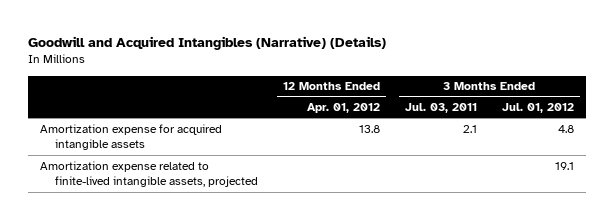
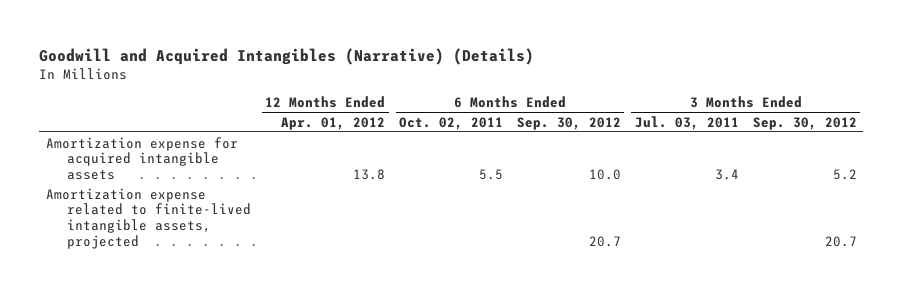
- | 12 Months Ended Apr. 01, 2012 | 3 Months Ended Jul. 03, 2011 | 3 Months Ended Jul. 01, 2012
+ | 12 Months Ended Apr. 01, 2012 | 6 Months Ended Oct. 02, 2011 | 6 Months Ended Sep. 30, 2012 | 3 Months Ended Jul. 03, 2011 | 3 Months Ended Sep. 30, 2012
- Amortization expense for acquired intangible assets | 13.8 | 2.1 | 4.8
+ Amortization expense for acquired intangible assets | 13.8 | 5.5 | 10.0 | 3.4 | 5.2

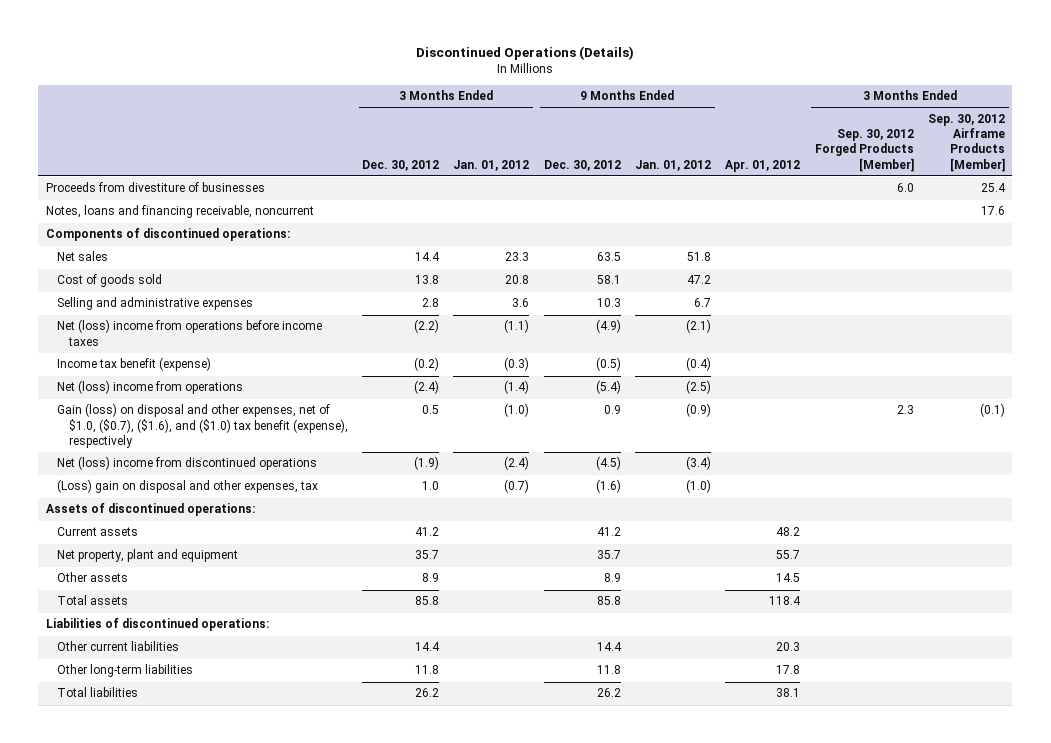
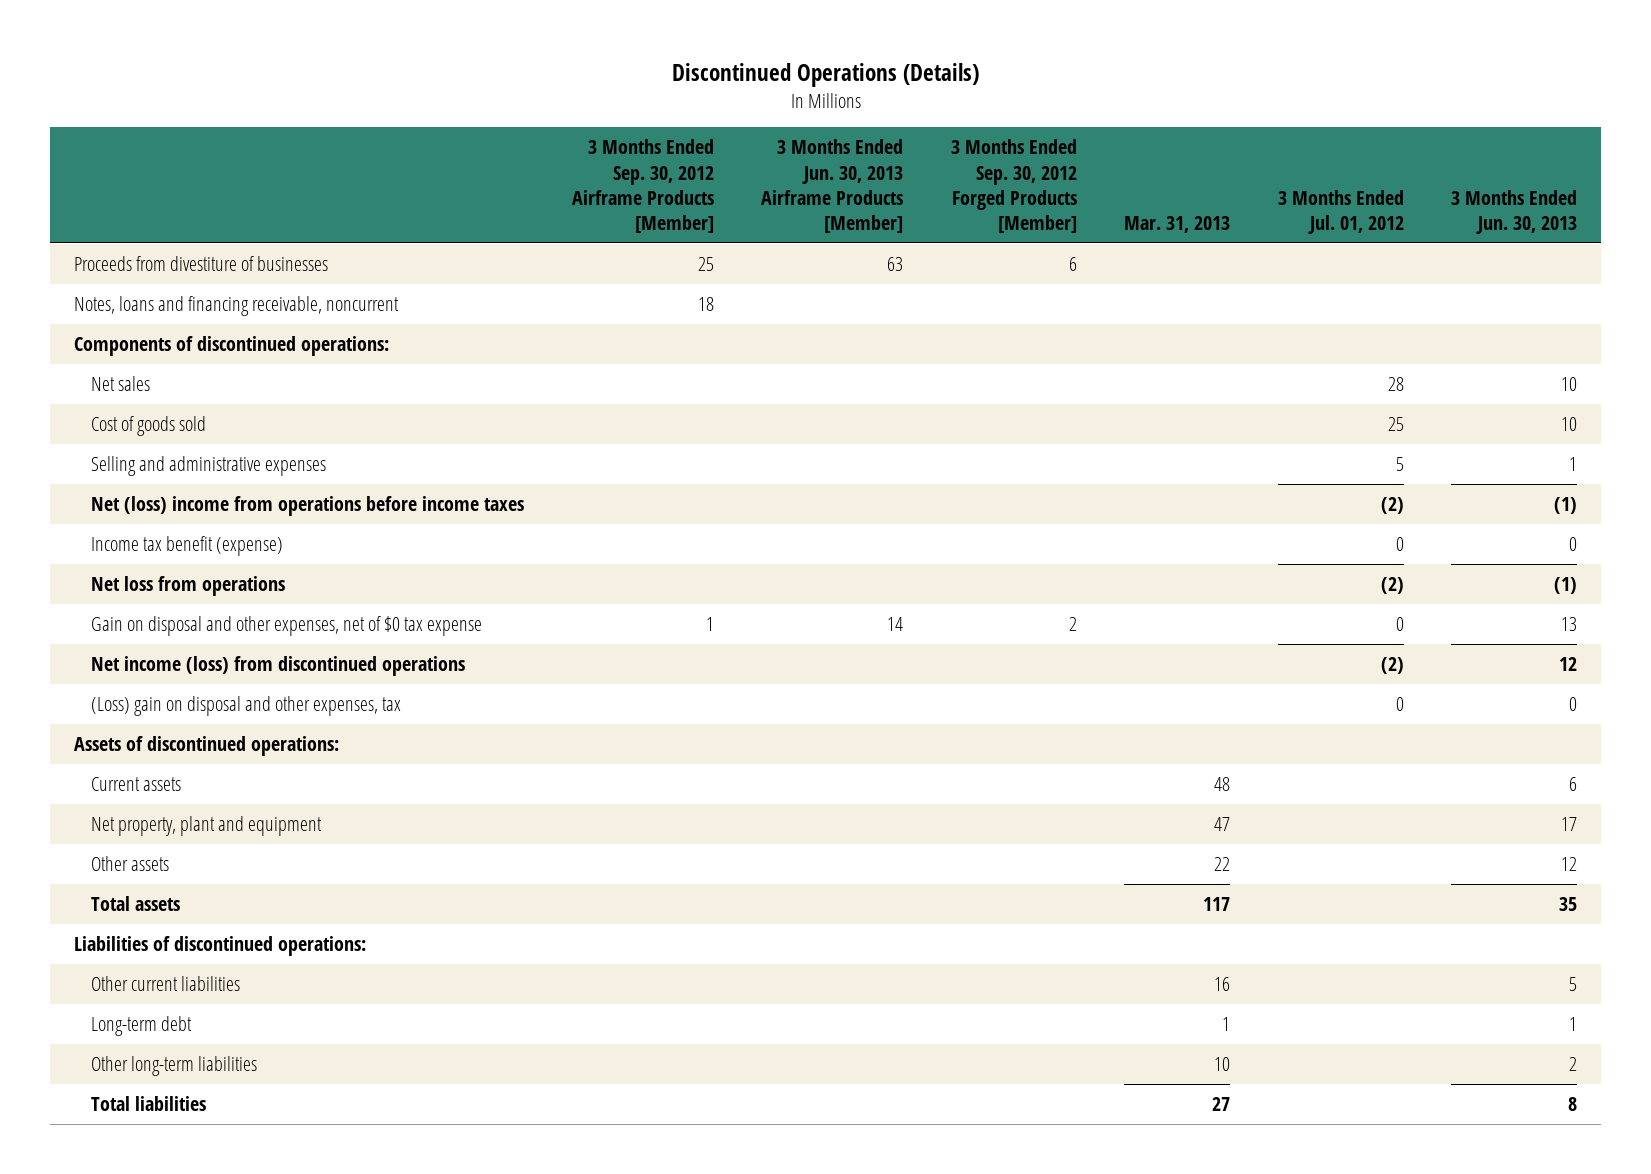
- | 3 Months Ended Dec. 30, 2012 | 3 Months Ended Jan. 01, 2012 | 9 Months Ended Dec. 30, 2012 | 9 Months Ended Jan. 01, 2012 | Apr. 01, 2012 | 3 Months Ended Sep. 30, 2012 Forged Products [Member] | 3 Months Ended Sep. 30, 2012 Airframe Products [Member]
+ | 3 Months Ended Sep. 30, 2012 Airframe Products [Member] | 3 Months Ended Jun. 30, 2013 Airframe Products [Member] | 3 Months Ended Sep. 30, 2012 Forged Products [Member] | Mar. 31, 2013 | 3 Months Ended Jul. 01, 2012 | 3 Months Ended Jun. 30, 2013
- Proceeds from divestiture of businesses | | | | | | 6.0 | 25.4
- Notes, loans and financing receivable, noncurrent | | | | | | | 17.6
+ Proceeds from divestiture of businesses | 25 | 63 | 6 | | |
+ Notes, loans and financing receivable, noncurrent | 18 | | | | |
- Net (loss) income from operations | (2.4) | (1.4) | (5.4) | (2.5) | | |
- Gain (loss) on disposal and other expenses, net of $1.0, ($0.7), ($1.6), and ($1.0) tax benefit (expense), respectively | 0.5 | (1.0) | 0.9 | (0.9) | | 2.3 | (0.1)
- Net (loss) income from discontinued operations | (1.9) | (2.4) | (4.5) | (3.4) | | |
+ Net loss from operations | | | | | (2) | (1)
+ Gain on disposal and other expenses, net of $0 tax expense | 1 | 14 | 2 | | 0 | 13
+ Net income (loss) from discontinued operations | | | | | (2) | 12
+ Long-term debt | | | | 1 | | 1

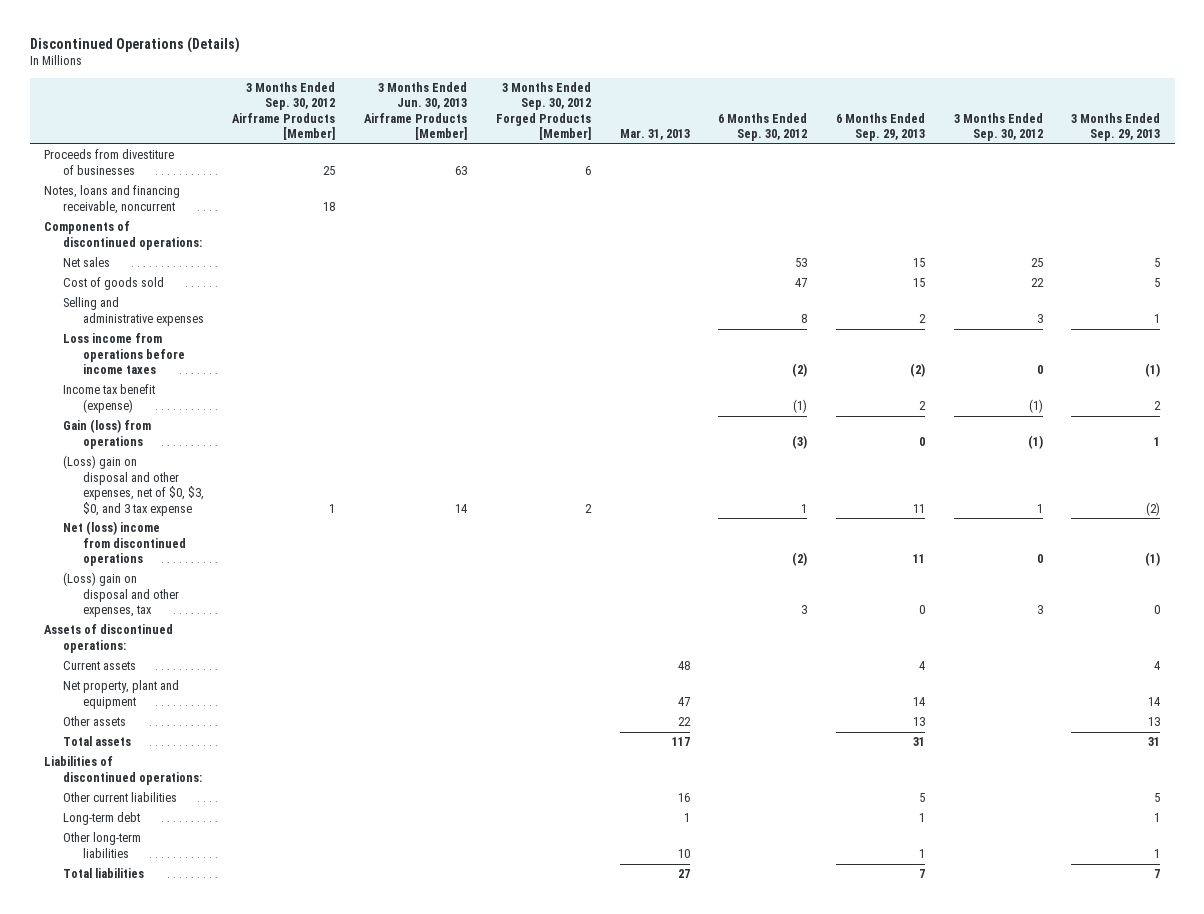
- | 3 Months Ended Sep. 30, 2012 Airframe Products [Member] | 3 Months Ended Jun. 30, 2013 Airframe Products [Member] | 3 Months Ended Sep. 30, 2012 Forged Products [Member] | Mar. 31, 2013 | 3 Months Ended Jul. 01, 2012 | 3 Months Ended Jun. 30, 2013
+ | 3 Months Ended Sep. 30, 2012 Airframe Products [Member] | 3 Months Ended Jun. 30, 2013 Airframe Products [Member] | 3 Months Ended Sep. 30, 2012 Forged Products [Member] | Mar. 31, 2013 | 6 Months Ended Sep. 30, 2012 | 6 Months Ended Sep. 29, 2013 | 3 Months Ended Sep. 30, 2012 | 3 Months Ended Sep. 29, 2013
- Net (loss) income from operations before income taxes | | | | | (2) | (1)
+ Loss income from operations before income taxes | | | | | (2) | (2) | 0 | (1)
- Net loss from operations | | | | | (2) | (1)
- Gain on disposal and other expenses, net of $0 tax expense | 1 | 14 | 2 | | 0 | 13
- Net income (loss) from discontinued operations | | | | | (2) | 12
+ Gain (loss) from operations | | | | | (3) | 0 | (1) | 1
+ (Loss) gain on disposal and other expenses, net of $0, $3, $0, and 3 tax expense | 1 | 14 | 2 | | 1 | 11 | 1 | (2)
+ Net (loss) income from discontinued operations | | | | | (2) | 11 | 0 | (1)

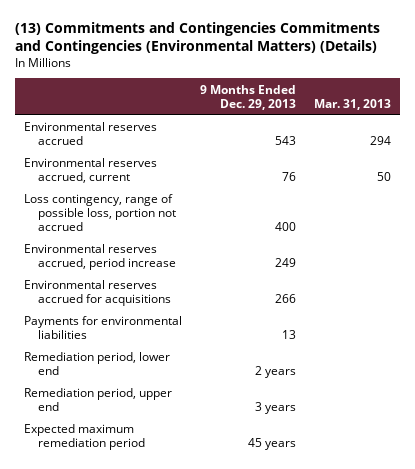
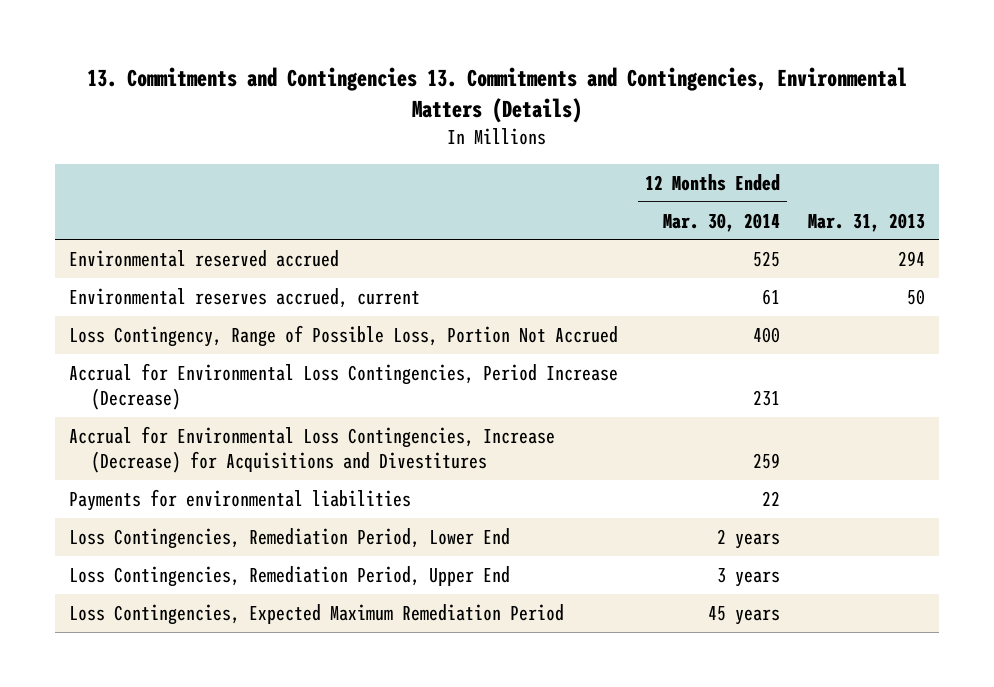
- (13) Commitments and Contingencies Commitments and Contingencies (Environmental Matters) (Details)
+ 13. Commitments and Contingencies 13. Commitments and Contingencies, Environmental Matters (Details)
- | 9 Months Ended Dec. 29, 2013 | Mar. 31, 2013
+ | 12 Months Ended Mar. 30, 2014 | Mar. 31, 2013
- Environmental reserves accrued | 543 | 294
+ Environmental reserved accrued | 525 | 294
- Loss contingency, range of possible loss, portion not accrued | 400 |
- Environmental reserves accrued, period increase | 249 |
- Environmental reserves accrued for acquisitions | 266 |
+ Loss Contingency, Range of Possible Loss, Portion Not Accrued | 400 |
+ Accrual for Environmental Loss Contingencies, Period Increase (Decrease) | 231 |
+ Accrual for Environmental Loss Contingencies, Increase (Decrease) for Acquisitions and Divestitures | 259 |
- Remediation period, lower end | 2 years |
- Remediation period, upper end | 3 years |
- Expected maximum remediation period | 45 years |
+ Loss Contingencies, Remediation Period, Lower End | 2 years |
+ Loss Contingencies, Remediation Period, Upper End | 3 years |
+ Loss Contingencies, Expected Maximum Remediation Period | 45 years |

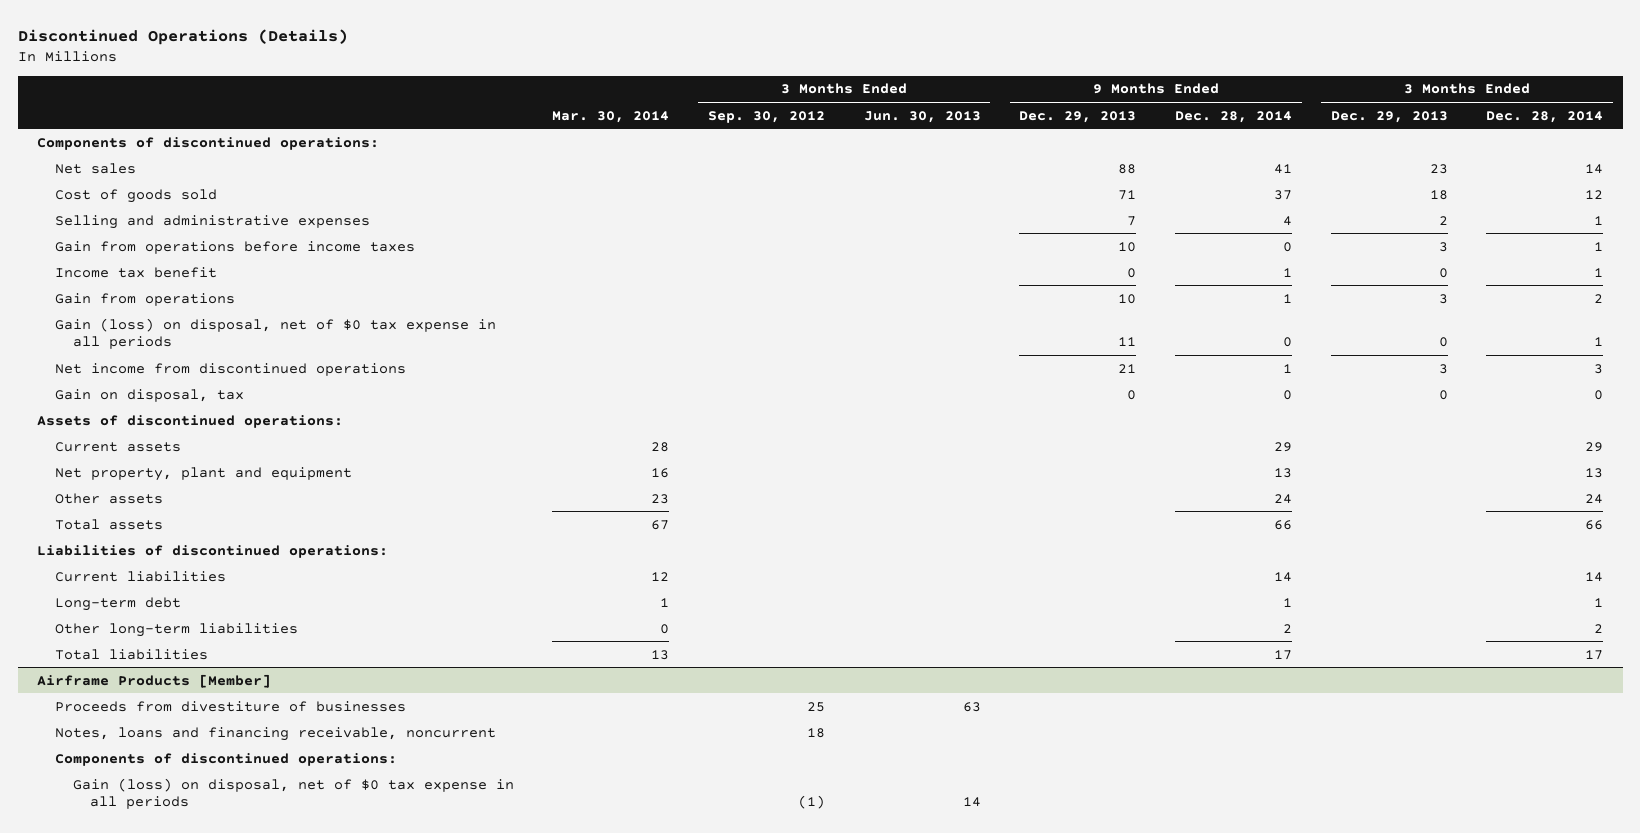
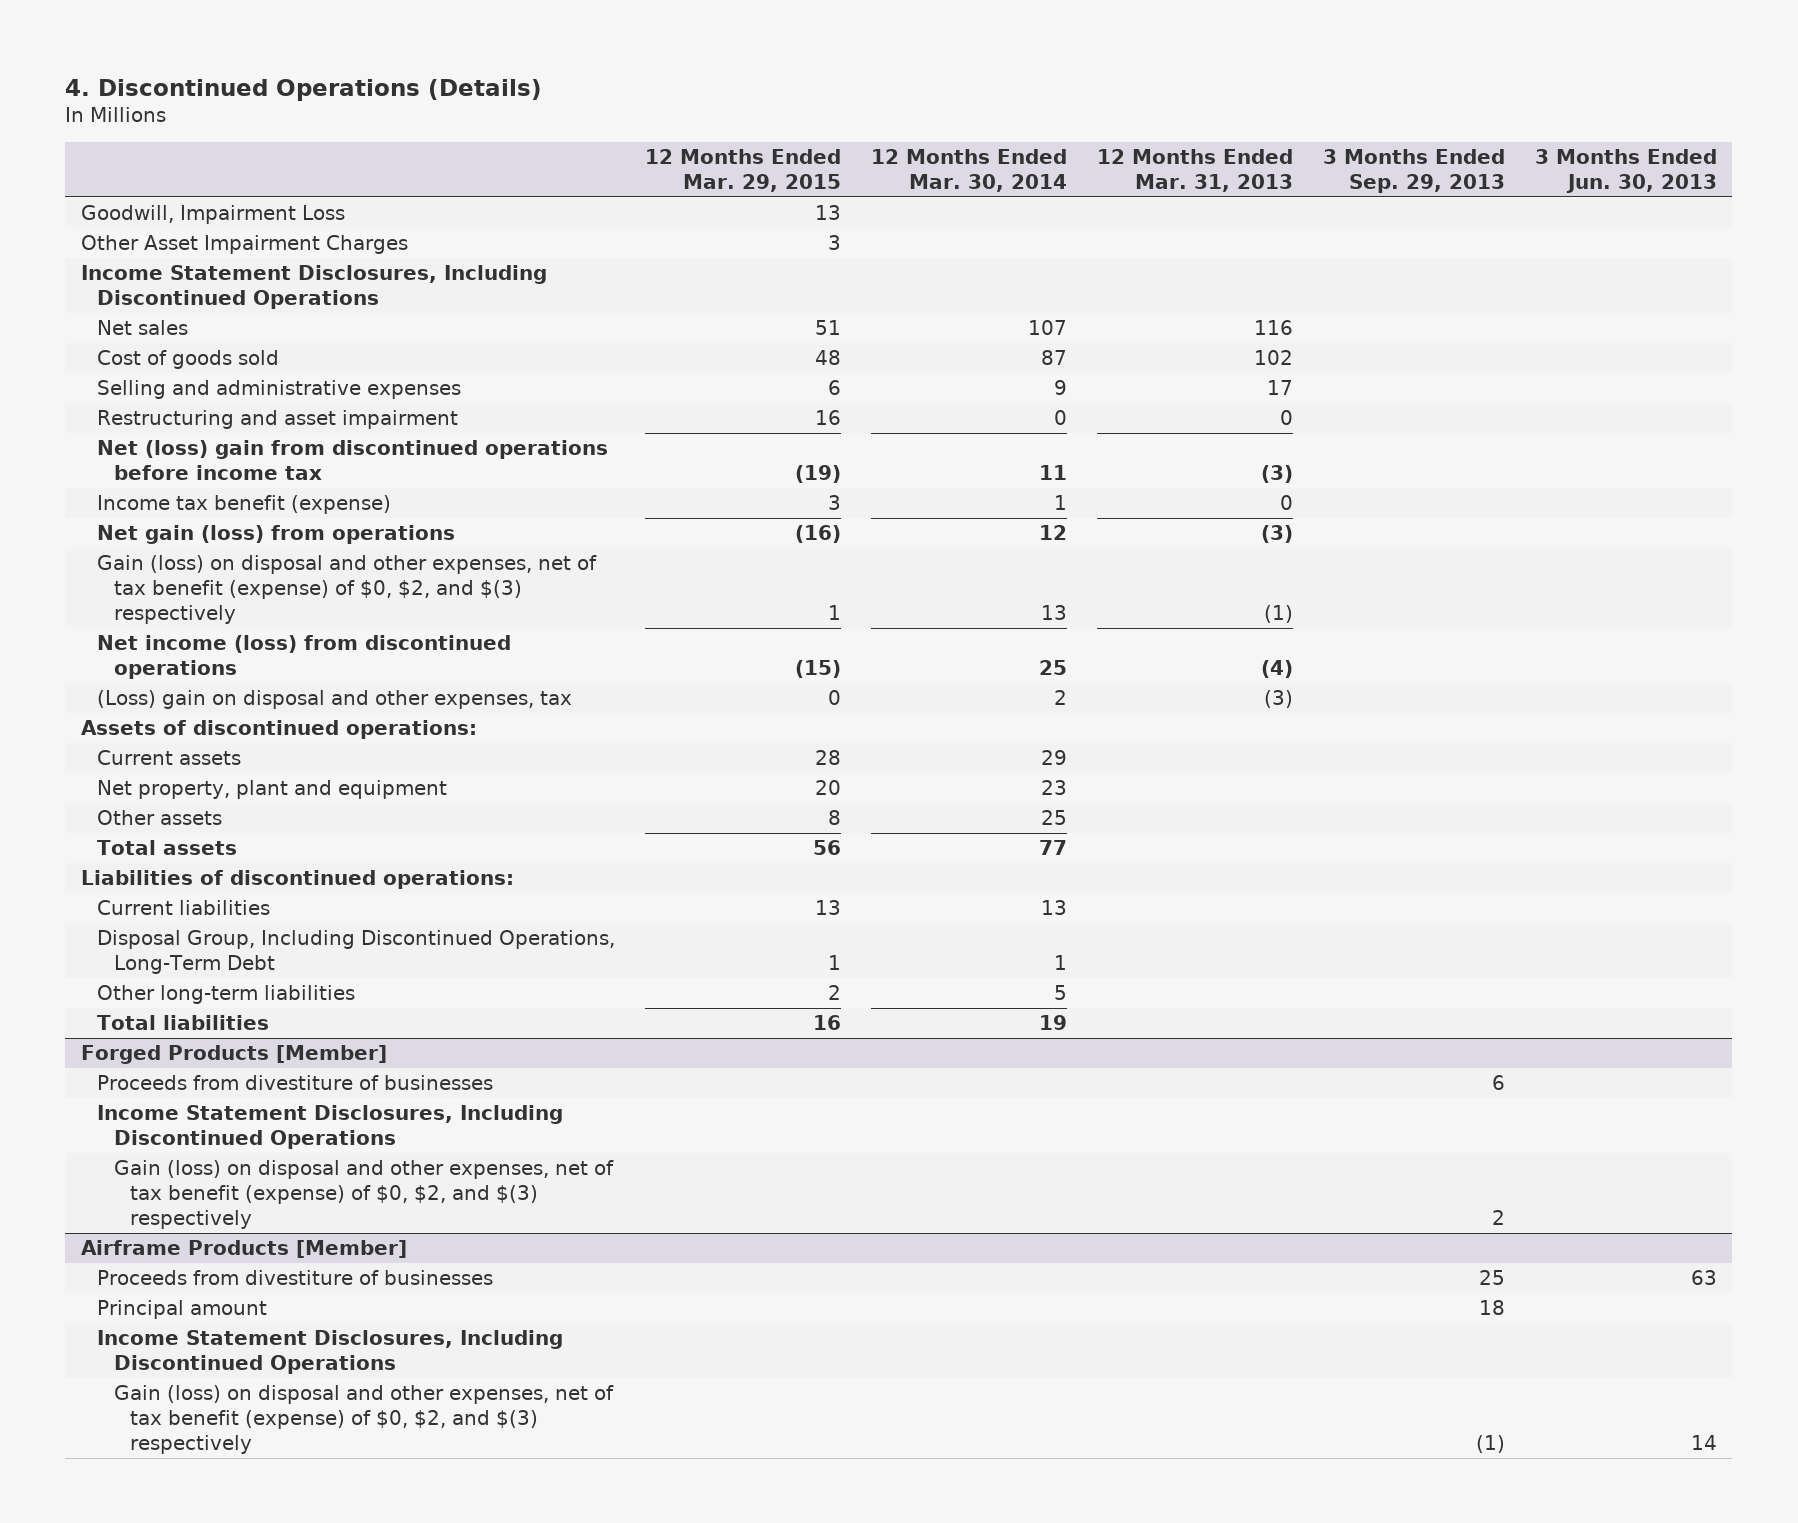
- Discontinued Operations (Details)
+ 4. Discontinued Operations (Details)
- | Mar. 30, 2014 | 3 Months Ended Sep. 30, 2012 | 3 Months Ended Jun. 30, 2013 | 9 Months Ended Dec. 29, 2013 | 9 Months Ended Dec. 28, 2014 | 3 Months Ended Dec. 29, 2013 | 3 Months Ended Dec. 28, 2014
+ | 12 Months Ended Mar. 29, 2015 | 12 Months Ended Mar. 30, 2014 | 12 Months Ended Mar. 31, 2013 | 3 Months Ended Sep. 29, 2013 | 3 Months Ended Jun. 30, 2013
- Components of discontinued operations:
+ Goodwill, Impairment Loss | 13 | | | |
+ Other Asset Impairment Charges | 3 | | | |
+ Income Statement Disclosures, Including Discontinued Operations
- Gain from operations before income taxes | | | | 10 | 0 | 3 | 1
- Income tax benefit | | | | 0 | 1 | 0 | 1
- Gain from operations | | | | 10 | 1 | 3 | 2
- Gain (loss) on disposal, net of $0 tax expense in all periods | | | | 11 | 0 | 0 | 1
- Net income from discontinued operations | | | | 21 | 1 | 3 | 3
- Gain on disposal, tax | | | | 0 | 0 | 0 | 0
+ Restructuring and asset impairment | 16 | 0 | 0 | |
+ Net (loss) gain from discontinued operations before income tax | (19) | 11 | (3) | |
+ Income tax benefit (expense) | 3 | 1 | 0 | |
+ Net gain (loss) from operations | (16) | 12 | (3) | |
+ Gain (loss) on disposal and other expenses, net of tax benefit (expense) of $0, $2, and $(3) respectively | 1 | 13 | (1) | |
+ Net income (loss) from discontinued operations | (15) | 25 | (4) | |
+ (Loss) gain on disposal and other expenses, tax | 0 | 2 | (3) | |
- Long-term debt | 1 | | | | 1 | | 1
+ Disposal Group, Including Discontinued Operations, Long-Term Debt | 1 | 1 | | |
+ Forged Products [Member]
+ Proceeds from divestiture of businesses | | | | 6 |
+ Income Statement Disclosures, Including Discontinued Operations
+ Gain (loss) on disposal and other expenses, net of tax benefit (expense) of $0, $2, and $(3) respectively | | | | 2 |
@ Airframe Products [Member]
- Notes, loans and financing receivable, noncurrent | | 18 | | | | |
- Components of discontinued operations:
- Gain (loss) on disposal, net of $0 tax expense in all periods | | (1) | 14 | | | |
+ Principal amount | | | | 18 |
+ Income Statement Disclosures, Including Discontinued Operations
+ Gain (loss) on disposal and other expenses, net of tax benefit (expense) of $0, $2, and $(3) respectively | | | | (1) | 14

